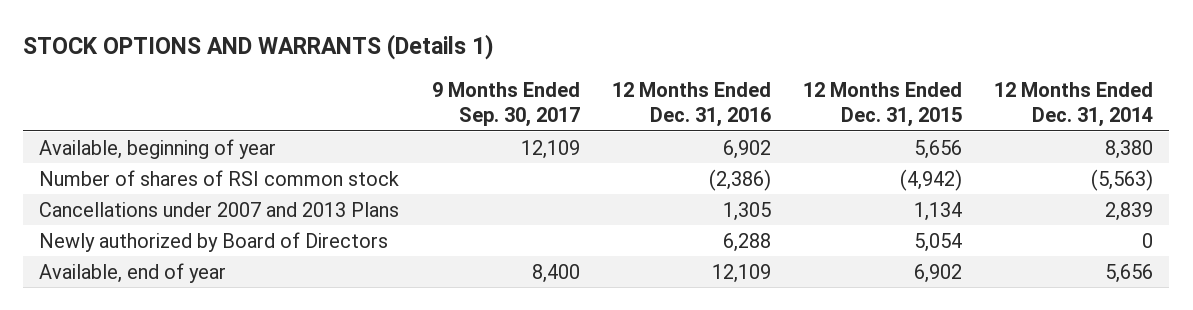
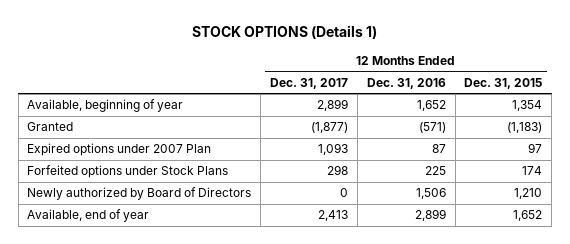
- STOCK OPTIONS AND WARRANTS (Details 1)
+ STOCK OPTIONS (Details 1)
- | 9 Months Ended Sep. 30, 2017 | 12 Months Ended Dec. 31, 2016 | 12 Months Ended Dec. 31, 2015 | 12 Months Ended Dec. 31, 2014
+ | 12 Months Ended Dec. 31, 2017 | 12 Months Ended Dec. 31, 2016 | 12 Months Ended Dec. 31, 2015
- Available, beginning of year | 12,109 | 6,902 | 5,656 | 8,380
- Number of shares of RSI common stock | | (2,386) | (4,942) | (5,563)
- Cancellations under 2007 and 2013 Plans | | 1,305 | 1,134 | 2,839
- Newly authorized by Board of Directors | | 6,288 | 5,054 | 0
- Available, end of year | 8,400 | 12,109 | 6,902 | 5,656
+ Available, beginning of year | 2,899 | 1,652 | 1,354
+ Granted | (1,877) | (571) | (1,183)
+ Expired options under 2007 Plan | 1,093 | 87 | 97
+ Forfeited options under Stock Plans | 298 | 225 | 174
+ Newly authorized by Board of Directors | 0 | 1,506 | 1,210
+ Available, end of year | 2,413 | 2,899 | 1,652

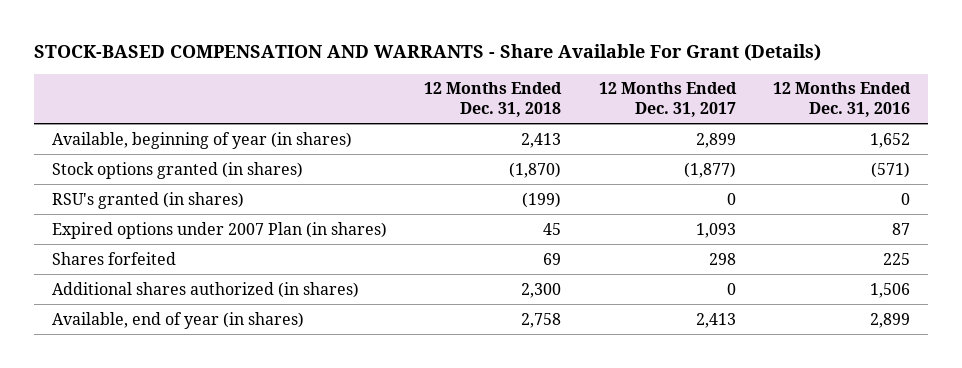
- STOCK OPTIONS (Details 1)
+ STOCK-BASED COMPENSATION AND WARRANTS - Share Available For Grant (Details)
- | 12 Months Ended Dec. 31, 2017 | 12 Months Ended Dec. 31, 2016 | 12 Months Ended Dec. 31, 2015
+ | 12 Months Ended Dec. 31, 2018 | 12 Months Ended Dec. 31, 2017 | 12 Months Ended Dec. 31, 2016
- Available, beginning of year | 2,899 | 1,652 | 1,354
- Granted | (1,877) | (571) | (1,183)
- Expired options under 2007 Plan | 1,093 | 87 | 97
- Forfeited options under Stock Plans | 298 | 225 | 174
- Newly authorized by Board of Directors | 0 | 1,506 | 1,210
- Available, end of year | 2,413 | 2,899 | 1,652
+ Available, beginning of year (in shares) | 2,413 | 2,899 | 1,652
+ Stock options granted (in shares) | (1,870) | (1,877) | (571)
+ RSU's granted (in shares) | (199) | 0 | 0
+ Expired options under 2007 Plan (in shares) | 45 | 1,093 | 87
+ Shares forfeited | 69 | 298 | 225
+ Additional shares authorized (in shares) | 2,300 | 0 | 1,506
+ Available, end of year (in shares) | 2,758 | 2,413 | 2,899

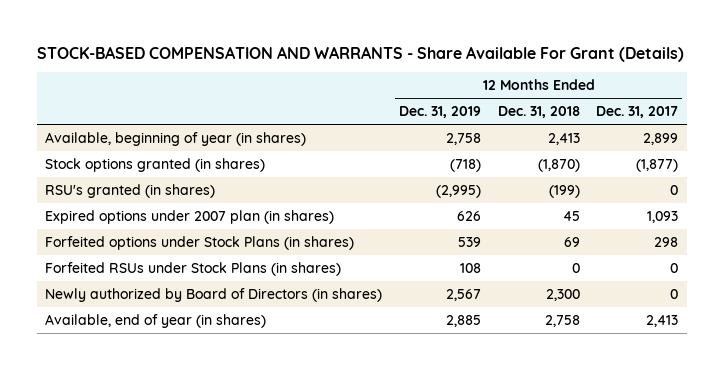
- | 12 Months Ended Dec. 31, 2018 | 12 Months Ended Dec. 31, 2017 | 12 Months Ended Dec. 31, 2016
+ | 12 Months Ended Dec. 31, 2019 | 12 Months Ended Dec. 31, 2018 | 12 Months Ended Dec. 31, 2017
- Expired options under 2007 Plan (in shares) | 45 | 1,093 | 87
- Shares forfeited | 69 | 298 | 225
- Additional shares authorized (in shares) | 2,300 | 0 | 1,506
+ Expired options under 2007 plan (in shares) | 626 | 45 | 1,093
+ Forfeited options under Stock Plans (in shares) | 539 | 69 | 298
+ Forfeited RSUs under Stock Plans (in shares) | 108 | 0 | 0
+ Newly authorized by Board of Directors (in shares) | 2,567 | 2,300 | 0

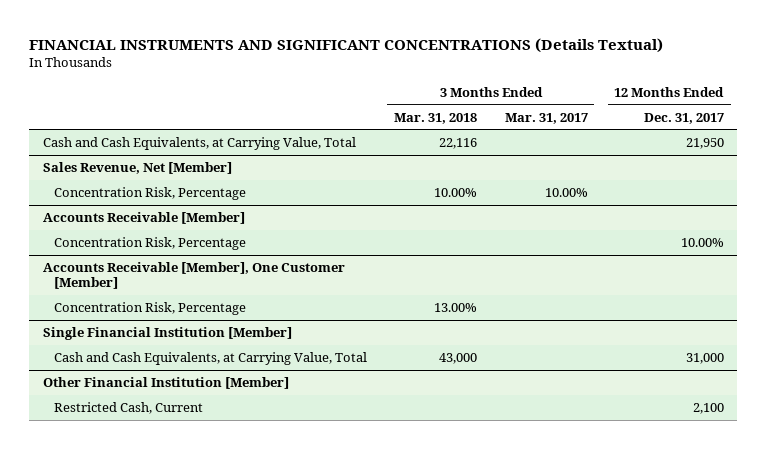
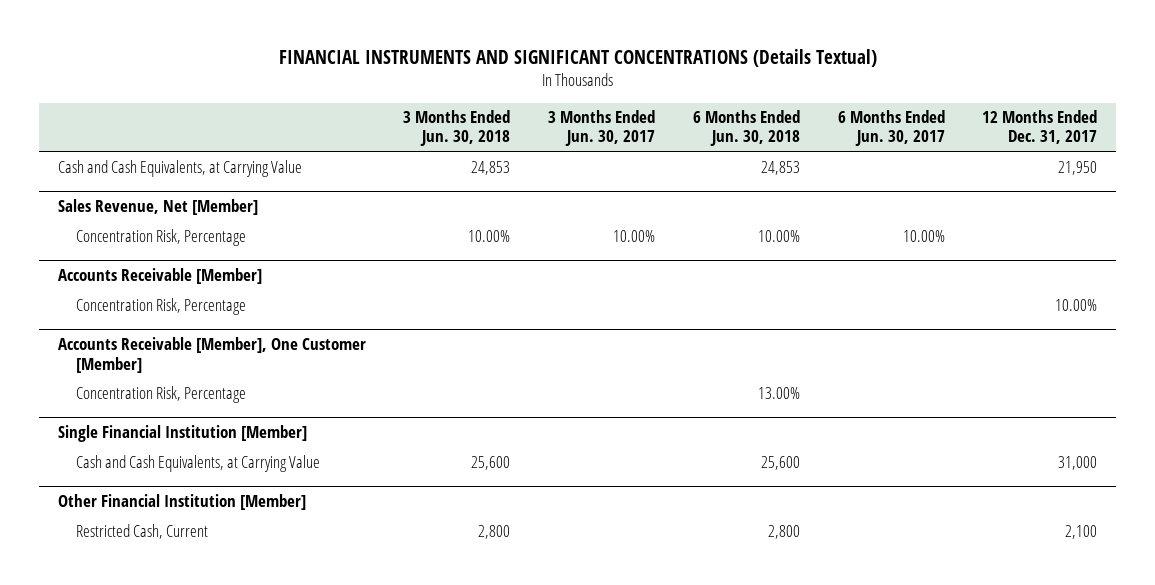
- | 3 Months Ended Mar. 31, 2018 | 3 Months Ended Mar. 31, 2017 | 12 Months Ended Dec. 31, 2017
+ | 3 Months Ended Jun. 30, 2018 | 3 Months Ended Jun. 30, 2017 | 6 Months Ended Jun. 30, 2018 | 6 Months Ended Jun. 30, 2017 | 12 Months Ended Dec. 31, 2017
- Cash and Cash Equivalents, at Carrying Value, Total | 22,116 | | 21,950
+ Cash and Cash Equivalents, at Carrying Value | 24,853 | | 24,853 | | 21,950
@ Single Financial Institution [Member]
- Cash and Cash Equivalents, at Carrying Value, Total | 43,000 | | 31,000
+ Cash and Cash Equivalents, at Carrying Value | 25,600 | | 25,600 | | 31,000

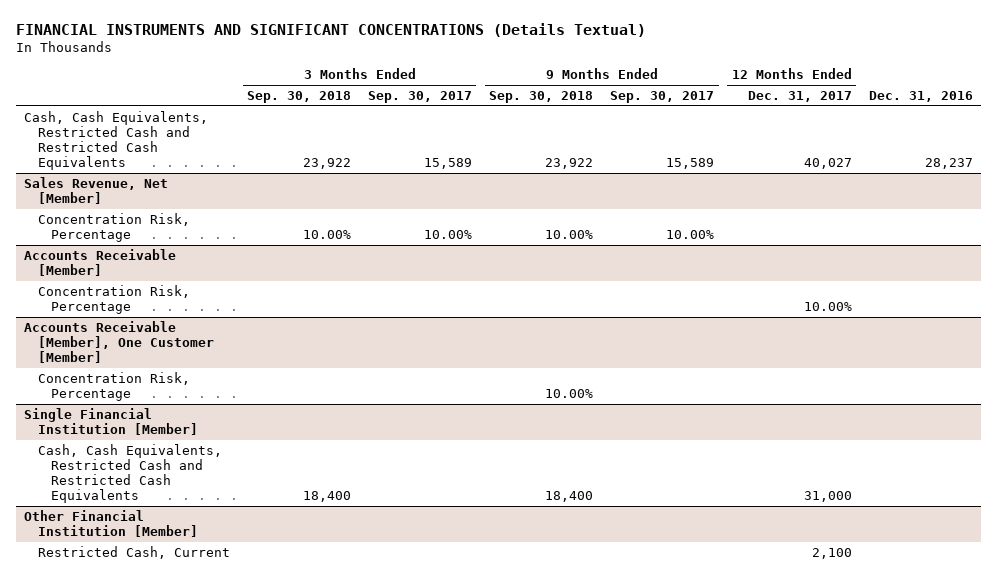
- | 3 Months Ended Jun. 30, 2018 | 3 Months Ended Jun. 30, 2017 | 6 Months Ended Jun. 30, 2018 | 6 Months Ended Jun. 30, 2017 | 12 Months Ended Dec. 31, 2017
+ | 3 Months Ended Sep. 30, 2018 | 3 Months Ended Sep. 30, 2017 | 9 Months Ended Sep. 30, 2018 | 9 Months Ended Sep. 30, 2017 | 12 Months Ended Dec. 31, 2017 | Dec. 31, 2016
- Cash and Cash Equivalents, at Carrying Value | 24,853 | | 24,853 | | 21,950
+ Cash, Cash Equivalents, Restricted Cash and Restricted Cash Equivalents | 23,922 | 15,589 | 23,922 | 15,589 | 40,027 | 28,237
@ Single Financial Institution [Member]
- Cash and Cash Equivalents, at Carrying Value | 25,600 | | 25,600 | | 31,000
+ Cash, Cash Equivalents, Restricted Cash and Restricted Cash Equivalents | 18,400 | | 18,400 | | 31,000 |

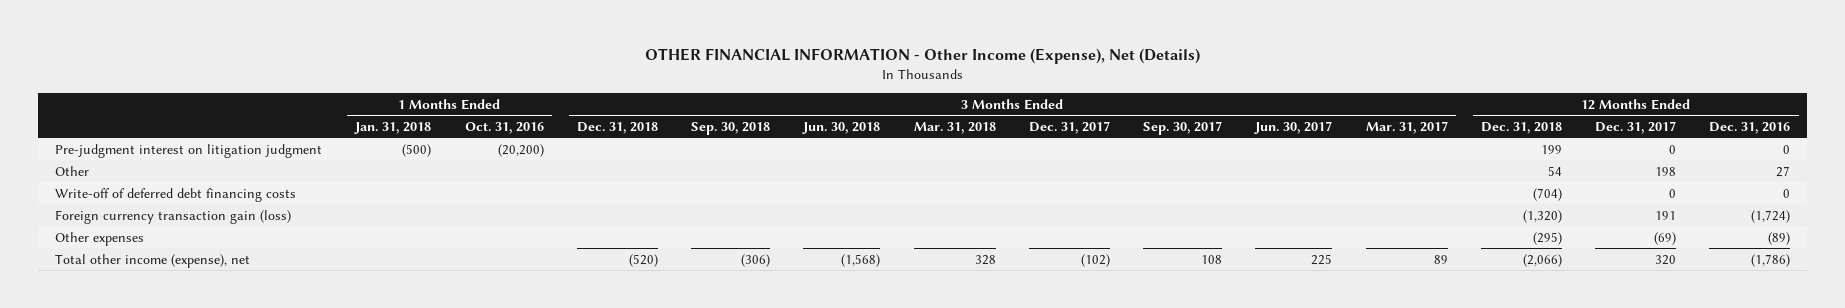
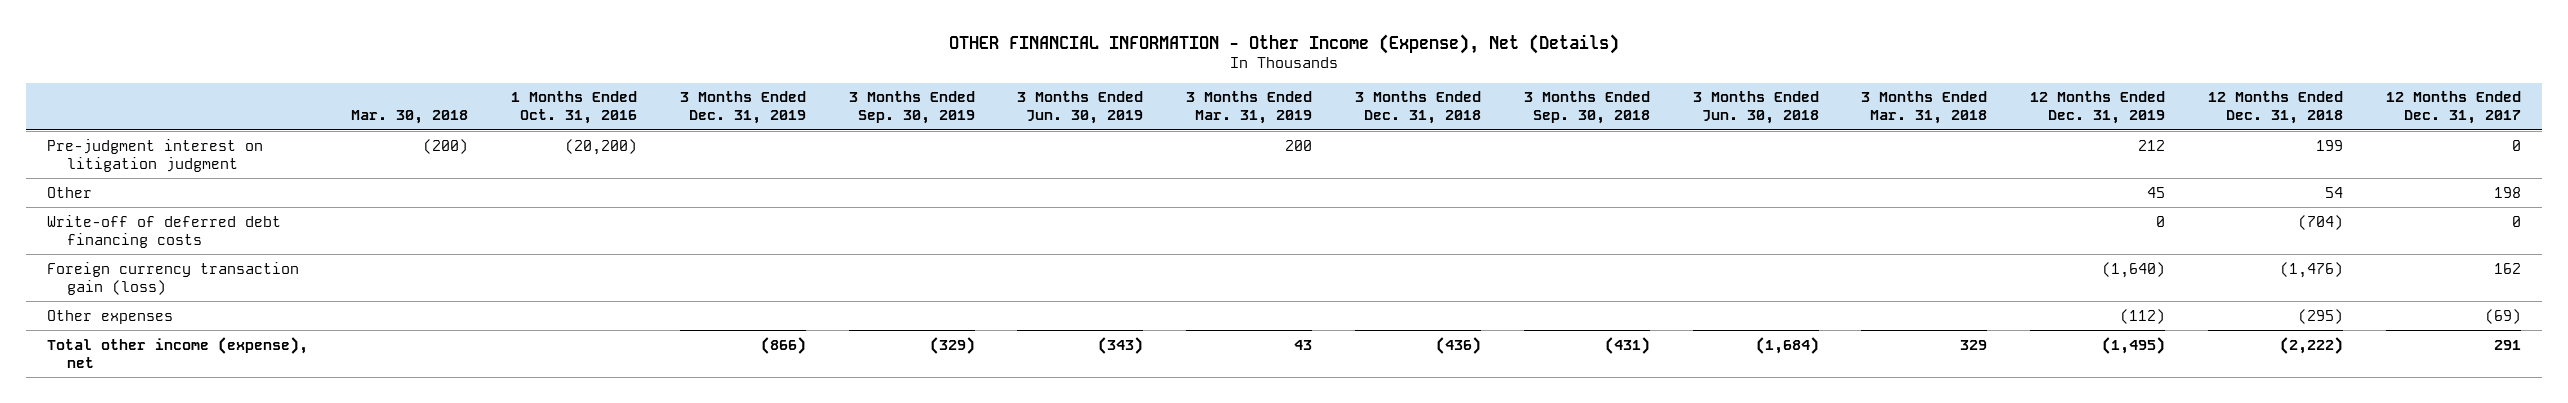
- | 1 Months Ended Jan. 31, 2018 | 1 Months Ended Oct. 31, 2016 | 3 Months Ended Dec. 31, 2018 | 3 Months Ended Sep. 30, 2018 | 3 Months Ended Jun. 30, 2018 | 3 Months Ended Mar. 31, 2018 | 3 Months Ended Dec. 31, 2017 | 3 Months Ended Sep. 30, 2017 | 3 Months Ended Jun. 30, 2017 | 3 Months Ended Mar. 31, 2017 | 12 Months Ended Dec. 31, 2018 | 12 Months Ended Dec. 31, 2017 | 12 Months Ended Dec. 31, 2016
+ | Mar. 30, 2018 | 1 Months Ended Oct. 31, 2016 | 3 Months Ended Dec. 31, 2019 | 3 Months Ended Sep. 30, 2019 | 3 Months Ended Jun. 30, 2019 | 3 Months Ended Mar. 31, 2019 | 3 Months Ended Dec. 31, 2018 | 3 Months Ended Sep. 30, 2018 | 3 Months Ended Jun. 30, 2018 | 3 Months Ended Mar. 31, 2018 | 12 Months Ended Dec. 31, 2019 | 12 Months Ended Dec. 31, 2018 | 12 Months Ended Dec. 31, 2017
- Foreign currency transaction gain (loss) | | | | | | | | | | | (1,320) | 191 | (1,724)
+ Foreign currency transaction gain (loss) | | | | | | | | | | | (1,640) | (1,476) | 162
- Total other income (expense), net | | | (520) | (306) | (1,568) | 328 | (102) | 108 | 225 | 89 | (2,066) | 320 | (1,786)
+ Total other income (expense), net | | | (866) | (329) | (343) | 43 | (436) | (431) | (1,684) | 329 | (1,495) | (2,222) | 291

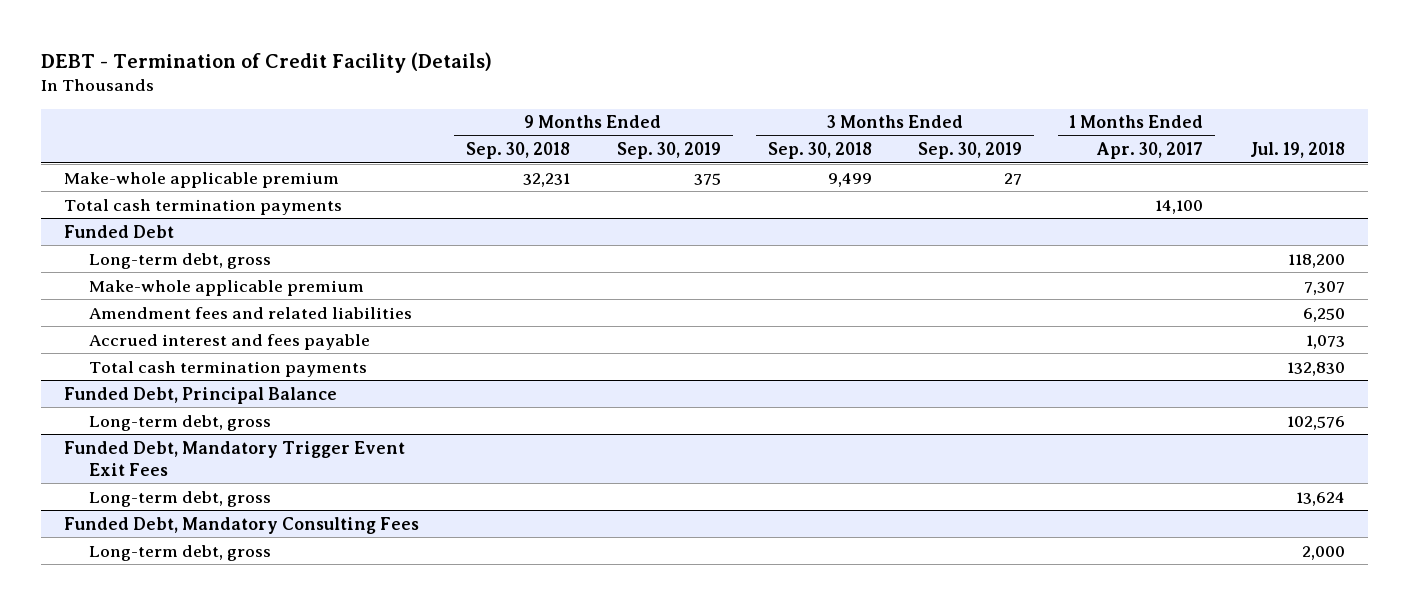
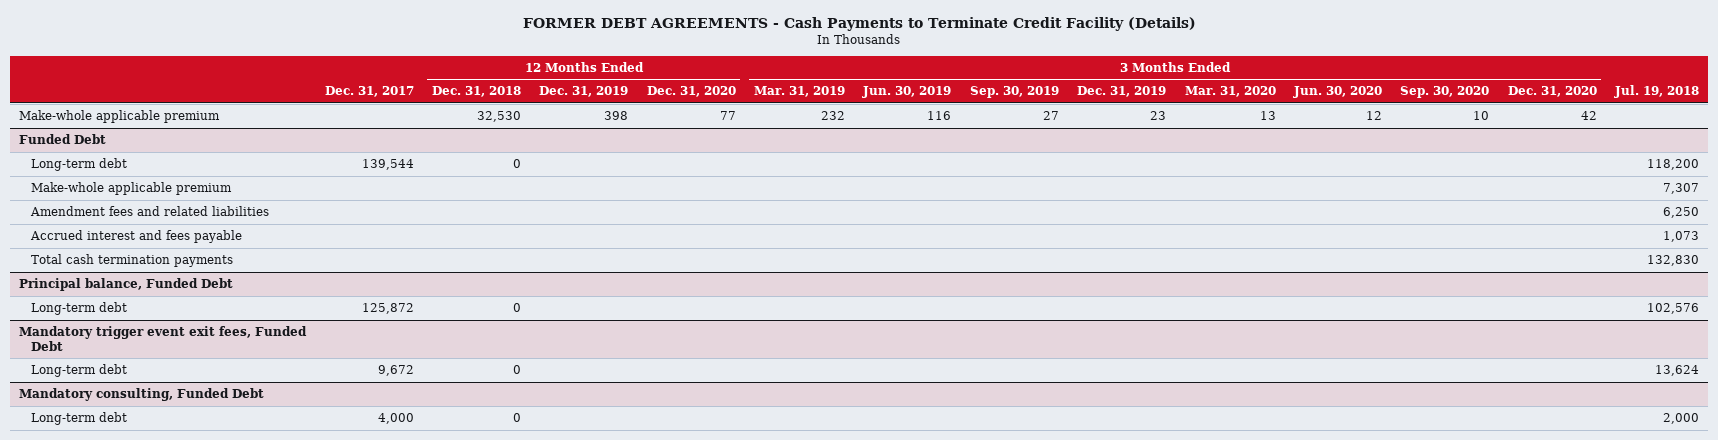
- DEBT - Termination of Credit Facility (Details)
+ FORMER DEBT AGREEMENTS - Cash Payments to Terminate Credit Facility (Details)
- | 9 Months Ended Sep. 30, 2018 | 9 Months Ended Sep. 30, 2019 | 3 Months Ended Sep. 30, 2018 | 3 Months Ended Sep. 30, 2019 | 1 Months Ended Apr. 30, 2017 | Jul. 19, 2018
+ | Dec. 31, 2017 | 12 Months Ended Dec. 31, 2018 | 12 Months Ended Dec. 31, 2019 | 12 Months Ended Dec. 31, 2020 | 3 Months Ended Mar. 31, 2019 | 3 Months Ended Jun. 30, 2019 | 3 Months Ended Sep. 30, 2019 | 3 Months Ended Dec. 31, 2019 | 3 Months Ended Mar. 31, 2020 | 3 Months Ended Jun. 30, 2020 | 3 Months Ended Sep. 30, 2020 | 3 Months Ended Dec. 31, 2020 | Jul. 19, 2018
- Total cash termination payments | | | | | 14,100 |
@ Funded Debt
- Long-term debt, gross | | | | | | 118,200
+ Long-term debt | 139,544 | 0 | | | | | | | | | | | 118,200
- Funded Debt, Principal Balance
- Long-term debt, gross | | | | | | 102,576
- Funded Debt, Mandatory Trigger Event Exit Fees
- Long-term debt, gross | | | | | | 13,624
- Funded Debt, Mandatory Consulting Fees
- Long-term debt, gross | | | | | | 2,000
+ Principal balance, Funded Debt
+ Long-term debt | 125,872 | 0 | | | | | | | | | | | 102,576
+ Mandatory trigger event exit fees, Funded Debt
+ Long-term debt | 9,672 | 0 | | | | | | | | | | | 13,624
+ Mandatory consulting, Funded Debt
+ Long-term debt | 4,000 | 0 | | | | | | | | | | | 2,000

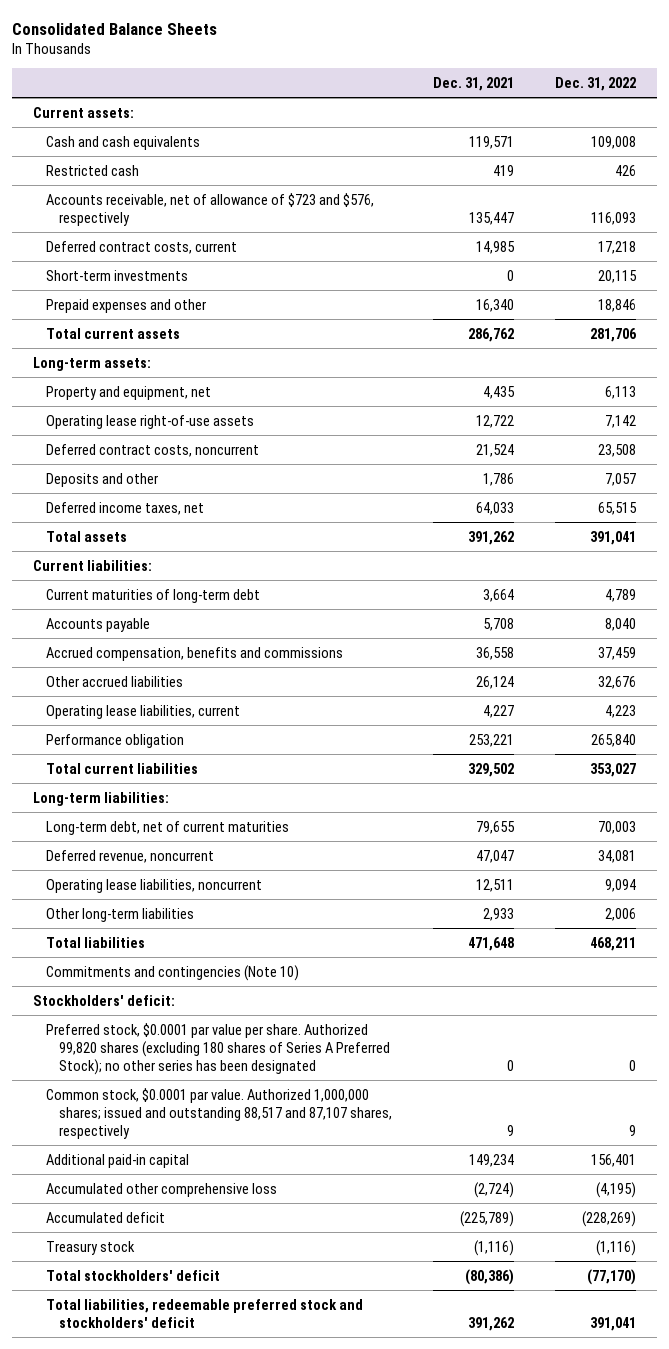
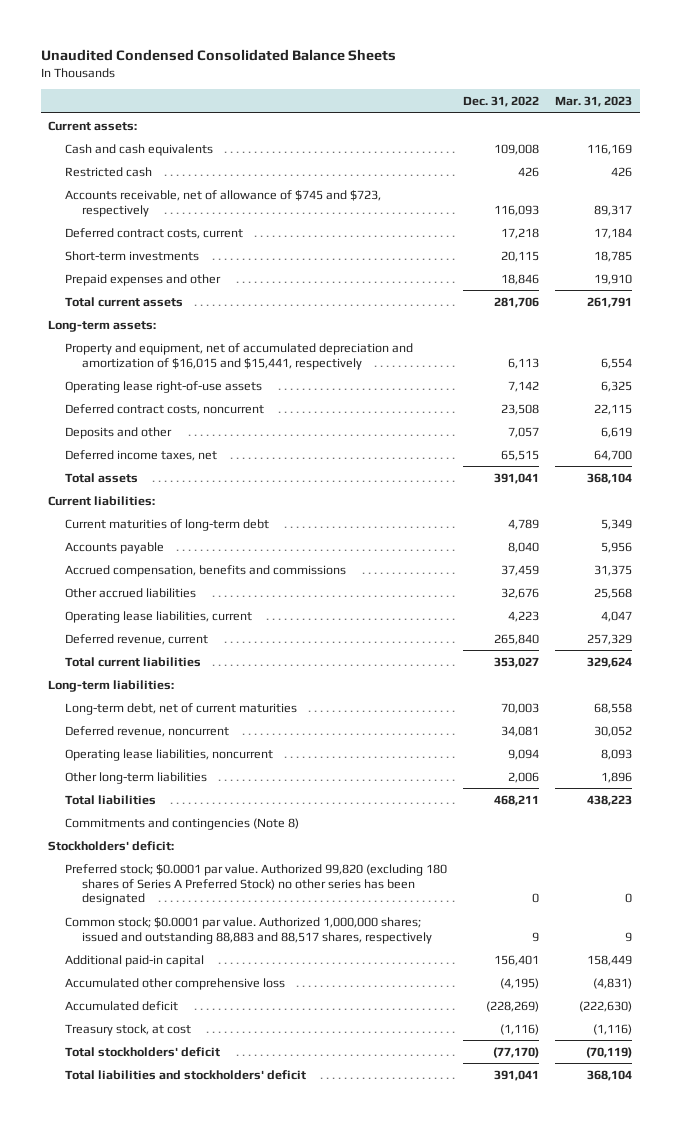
- Consolidated Balance Sheets
+ Unaudited Condensed Consolidated Balance Sheets
- | Dec. 31, 2021 | Dec. 31, 2022
+ | Dec. 31, 2022 | Mar. 31, 2023
- Accounts receivable, net of allowance of $723 and $576, respectively | 135,447 | 116,093
+ Accounts receivable, net of allowance of $745 and $723, respectively | 116,093 | 89,317
- Property and equipment, net | 4,435 | 6,113
+ Property and equipment, net of accumulated depreciation and amortization of $16,015 and $15,441, respectively | 6,113 | 6,554
- Performance obligation | 253,221 | 265,840
+ Deferred revenue, current | 265,840 | 257,329
- Commitments and contingencies (Note 10)
+ Commitments and contingencies (Note 8)
- Preferred stock, $0.0001 par value per share. Authorized 99,820 shares (excluding 180 shares of Series A Preferred Stock); no other series has been designated | 0 | 0
- Common stock, $0.0001 par value. Authorized 1,000,000 shares; issued and outstanding 88,517 and 87,107 shares, respectively | 9 | 9
+ Preferred stock; $0.0001 par value. Authorized 99,820 (excluding 180 shares of Series A Preferred Stock) no other series has been designated | 0 | 0
+ Common stock; $0.0001 par value. Authorized 1,000,000 shares; issued and outstanding 88,883 and 88,517 shares, respectively | 9 | 9
- Treasury stock | (1,116) | (1,116)
+ Treasury stock, at cost | (1,116) | (1,116)
- Total liabilities, redeemable preferred stock and stockholders' deficit | 391,262 | 391,041
+ Total liabilities and stockholders' deficit | 391,041 | 368,104

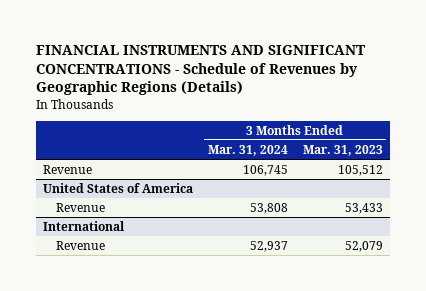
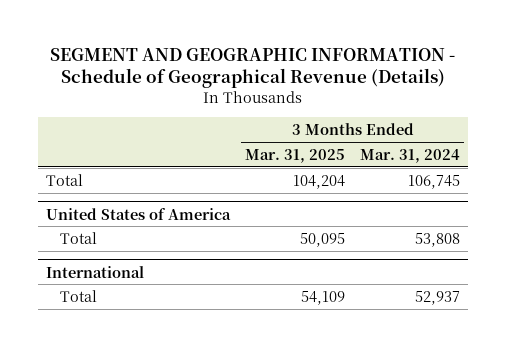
- FINANCIAL INSTRUMENTS AND SIGNIFICANT CONCENTRATIONS - Schedule of Revenues by Geographic Regions (Details)
+ SEGMENT AND GEOGRAPHIC INFORMATION - Schedule of Geographical Revenue (Details)
- | 3 Months Ended Mar. 31, 2024 | 3 Months Ended Mar. 31, 2023
+ | 3 Months Ended Mar. 31, 2025 | 3 Months Ended Mar. 31, 2024
- Revenue | 106,745 | 105,512
+ Total | 104,204 | 106,745
@ United States of America
- Revenue | 53,808 | 53,433
+ Total | 50,095 | 53,808
@ International
- Revenue | 52,937 | 52,079
+ Total | 54,109 | 52,937

